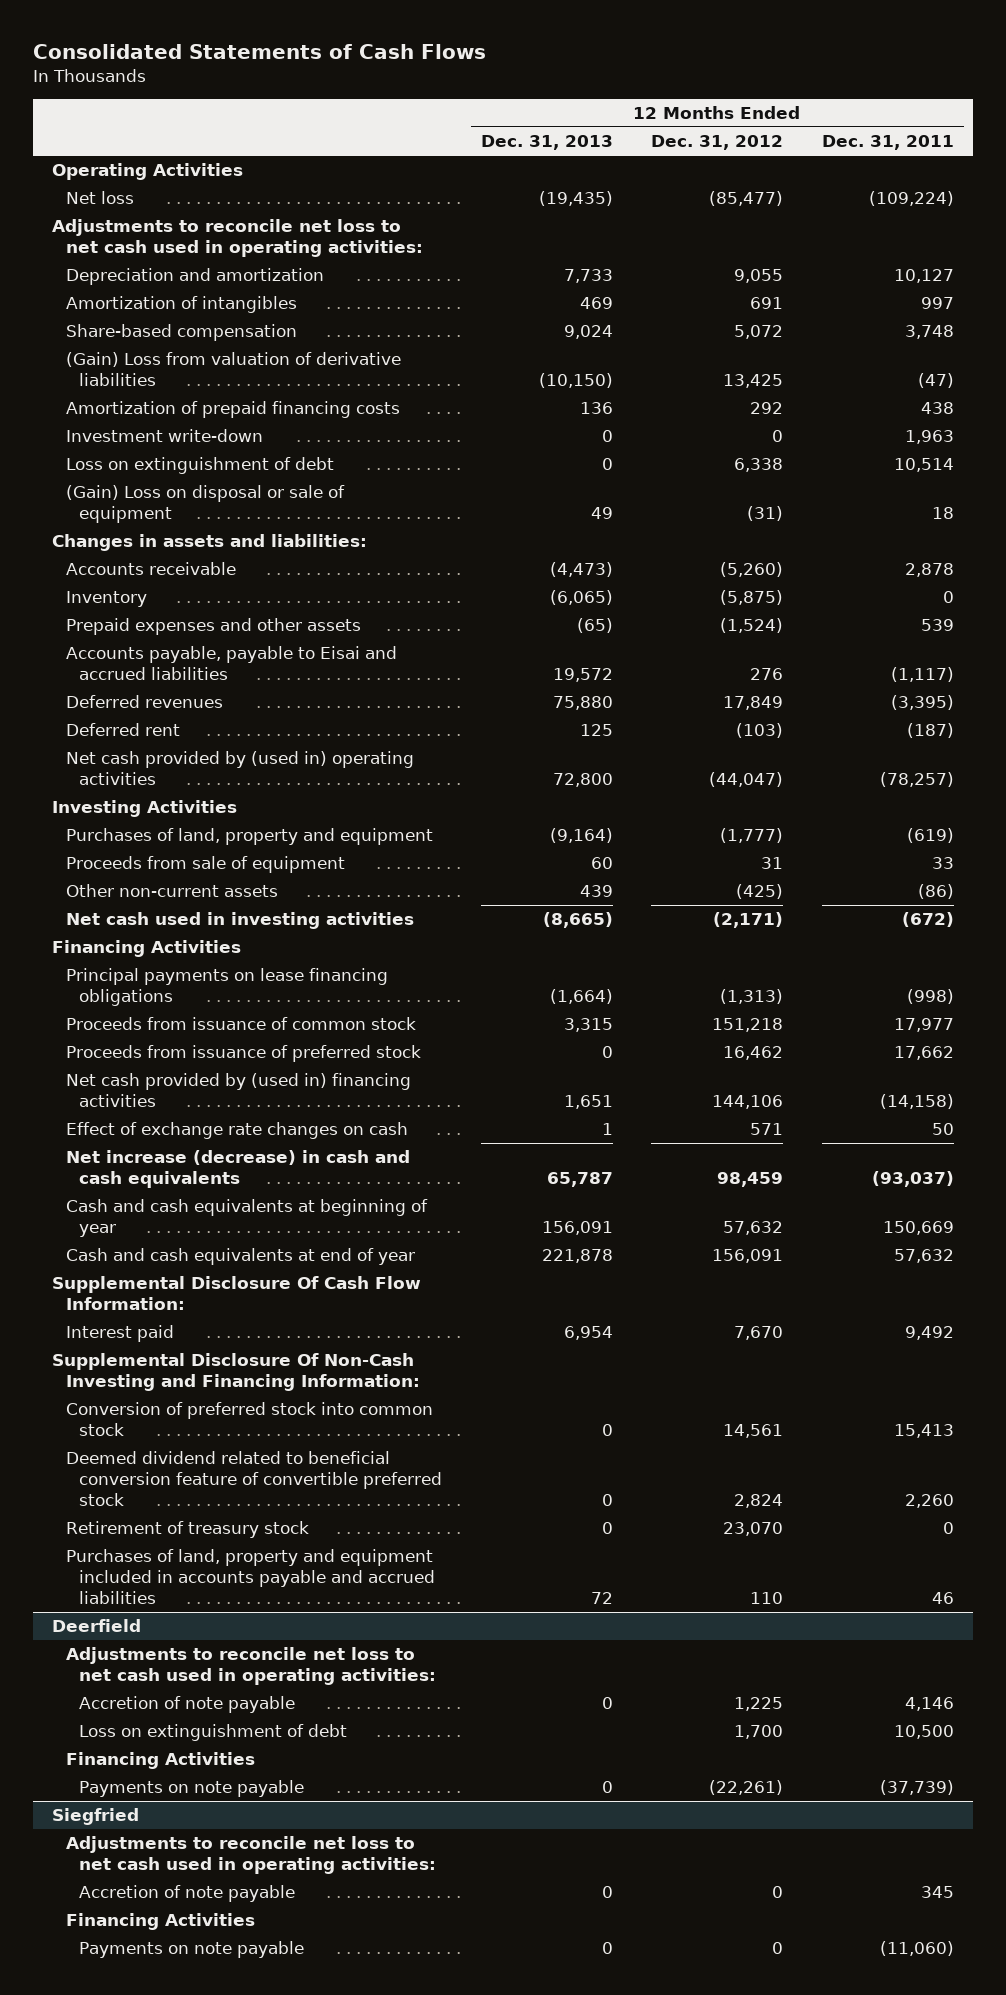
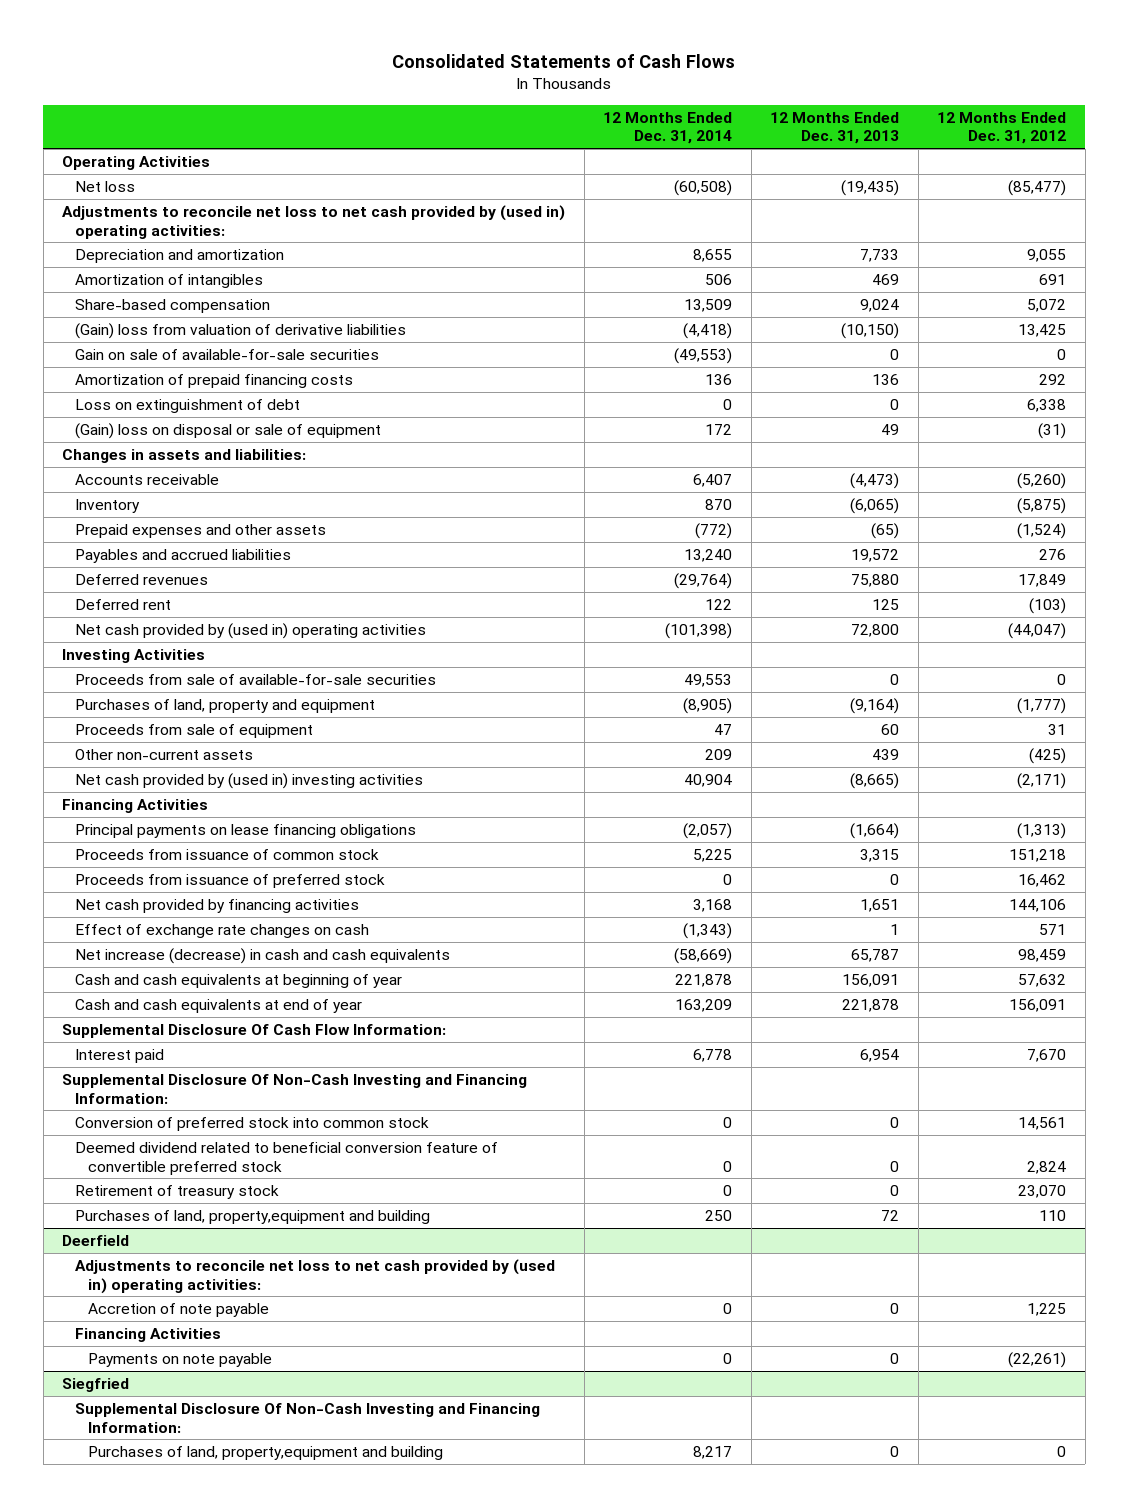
- | 12 Months Ended Dec. 31, 2013 | 12 Months Ended Dec. 31, 2012 | 12 Months Ended Dec. 31, 2011
+ | 12 Months Ended Dec. 31, 2014 | 12 Months Ended Dec. 31, 2013 | 12 Months Ended Dec. 31, 2012
- Adjustments to reconcile net loss to net cash used in operating activities:
+ Adjustments to reconcile net loss to net cash provided by (used in) operating activities:
- (Gain) Loss from valuation of derivative liabilities | (10,150) | 13,425 | (47)
+ (Gain) loss from valuation of derivative liabilities | (4,418) | (10,150) | 13,425
+ Gain on sale of available-for-sale securities | (49,553) | 0 | 0
- Investment write-down | 0 | 0 | 1,963
- (Gain) Loss on disposal or sale of equipment | 49 | (31) | 18
+ (Gain) loss on disposal or sale of equipment | 172 | 49 | (31)
- Accounts payable, payable to Eisai and accrued liabilities | 19,572 | 276 | (1,117)
+ Payables and accrued liabilities | 13,240 | 19,572 | 276
+ Proceeds from sale of available-for-sale securities | 49,553 | 0 | 0
- Net cash used in investing activities | (8,665) | (2,171) | (672)
+ Net cash provided by (used in) investing activities | 40,904 | (8,665) | (2,171)
- Net cash provided by (used in) financing activities | 1,651 | 144,106 | (14,158)
+ Net cash provided by financing activities | 3,168 | 1,651 | 144,106
- Purchases of land, property and equipment included in accounts payable and accrued liabilities | 72 | 110 | 46
+ Purchases of land, property,equipment and building | 250 | 72 | 110
@ Deerfield
- Adjustments to reconcile net loss to net cash used in operating activities:
+ Adjustments to reconcile net loss to net cash provided by (used in) operating activities:
- Loss on extinguishment of debt | | 1,700 | 10,500
@ Siegfried
- Adjustments to reconcile net loss to net cash used in operating activities:
- Accretion of note payable | 0 | 0 | 345
- Financing Activities
- Payments on note payable | 0 | 0 | (11,060)
+ Supplemental Disclosure Of Non-Cash Investing and Financing Information:
+ Purchases of land, property,equipment and building | 8,217 | 0 | 0

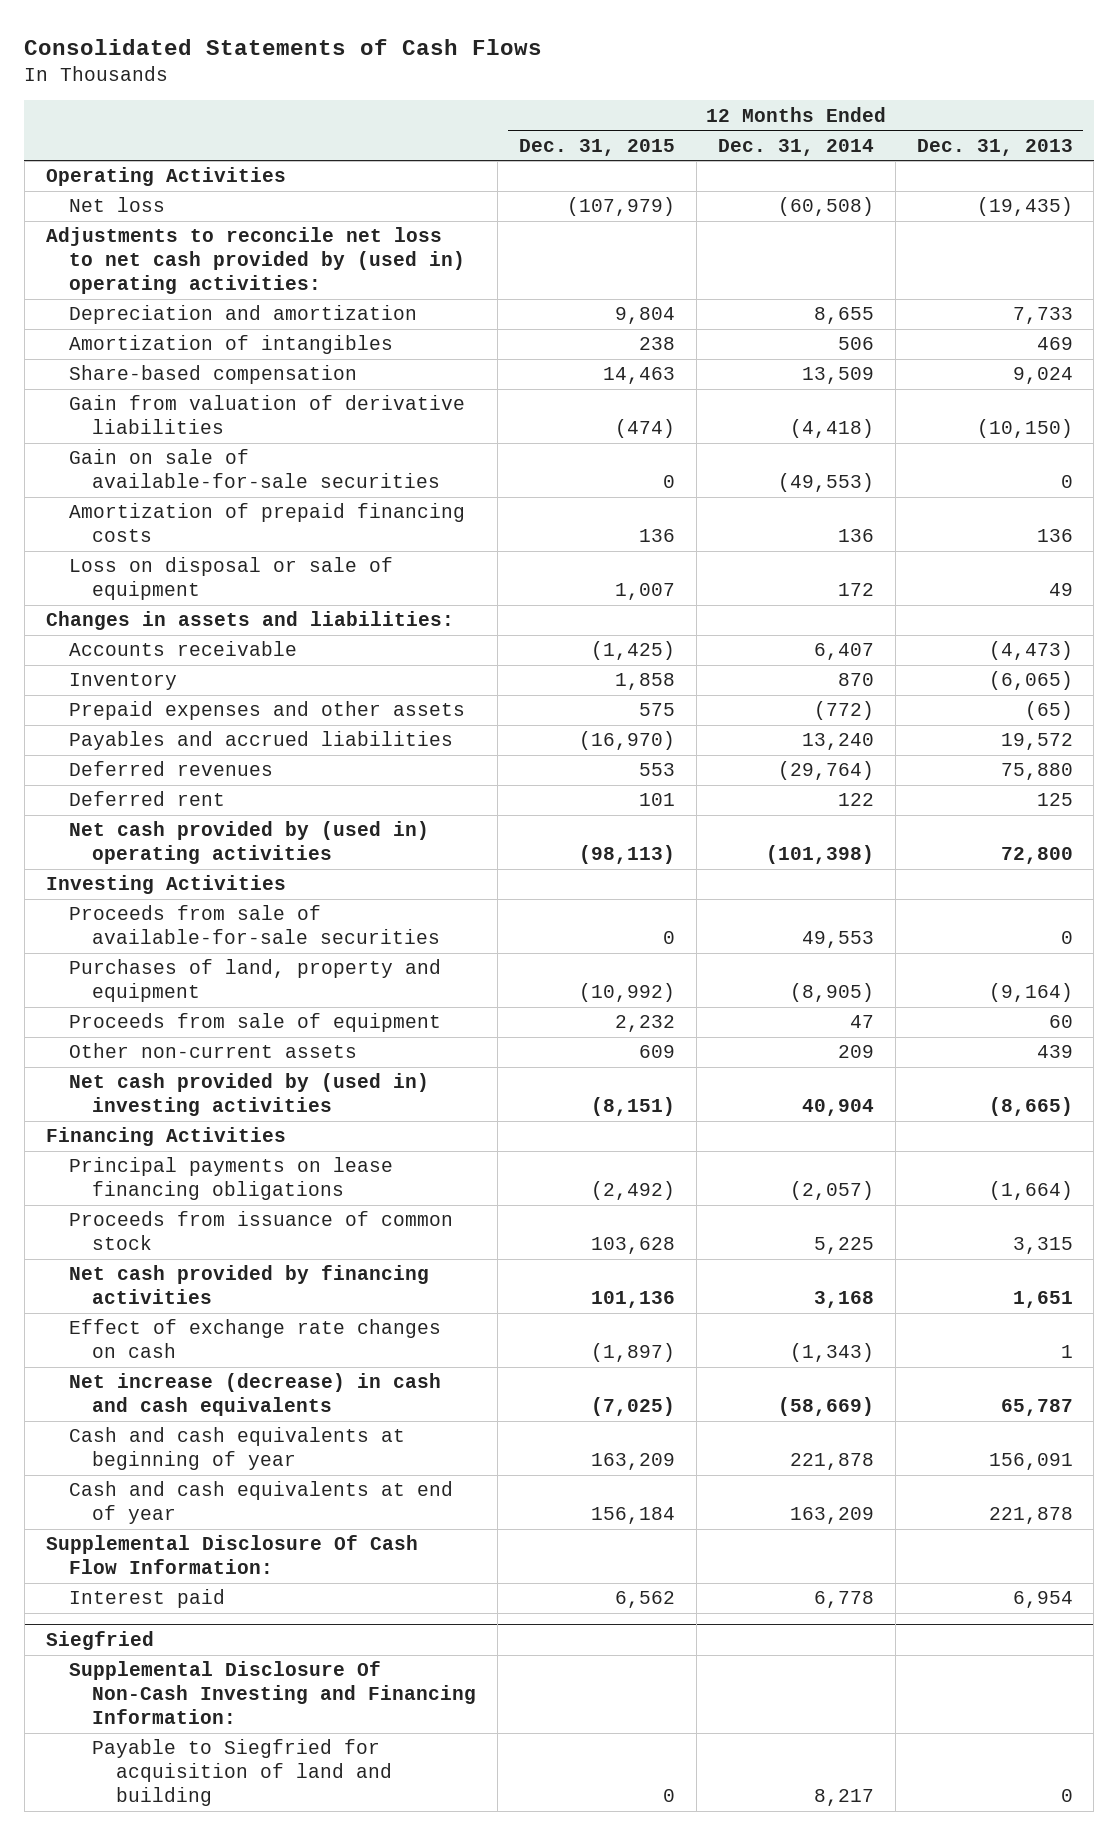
- | 12 Months Ended Dec. 31, 2014 | 12 Months Ended Dec. 31, 2013 | 12 Months Ended Dec. 31, 2012
+ | 12 Months Ended Dec. 31, 2015 | 12 Months Ended Dec. 31, 2014 | 12 Months Ended Dec. 31, 2013
- (Gain) loss from valuation of derivative liabilities | (4,418) | (10,150) | 13,425
+ Gain from valuation of derivative liabilities | (474) | (4,418) | (10,150)
- Loss on extinguishment of debt | 0 | 0 | 6,338
- (Gain) loss on disposal or sale of equipment | 172 | 49 | (31)
+ Loss on disposal or sale of equipment | 1,007 | 172 | 49
- Proceeds from issuance of preferred stock | 0 | 0 | 16,462
- Supplemental Disclosure Of Non-Cash Investing and Financing Information:
- Conversion of preferred stock into common stock | 0 | 0 | 14,561
- Deemed dividend related to beneficial conversion feature of convertible preferred stock | 0 | 0 | 2,824
- Retirement of treasury stock | 0 | 0 | 23,070
- Purchases of land, property,equipment and building | 250 | 72 | 110
- Deerfield
- Adjustments to reconcile net loss to net cash provided by (used in) operating activities:
- Accretion of note payable | 0 | 0 | 1,225
- Financing Activities
- Payments on note payable | 0 | 0 | (22,261)
@ Siegfried
- Purchases of land, property,equipment and building | 8,217 | 0 | 0
+ Payable to Siegfried for acquisition of land and building | 0 | 8,217 | 0

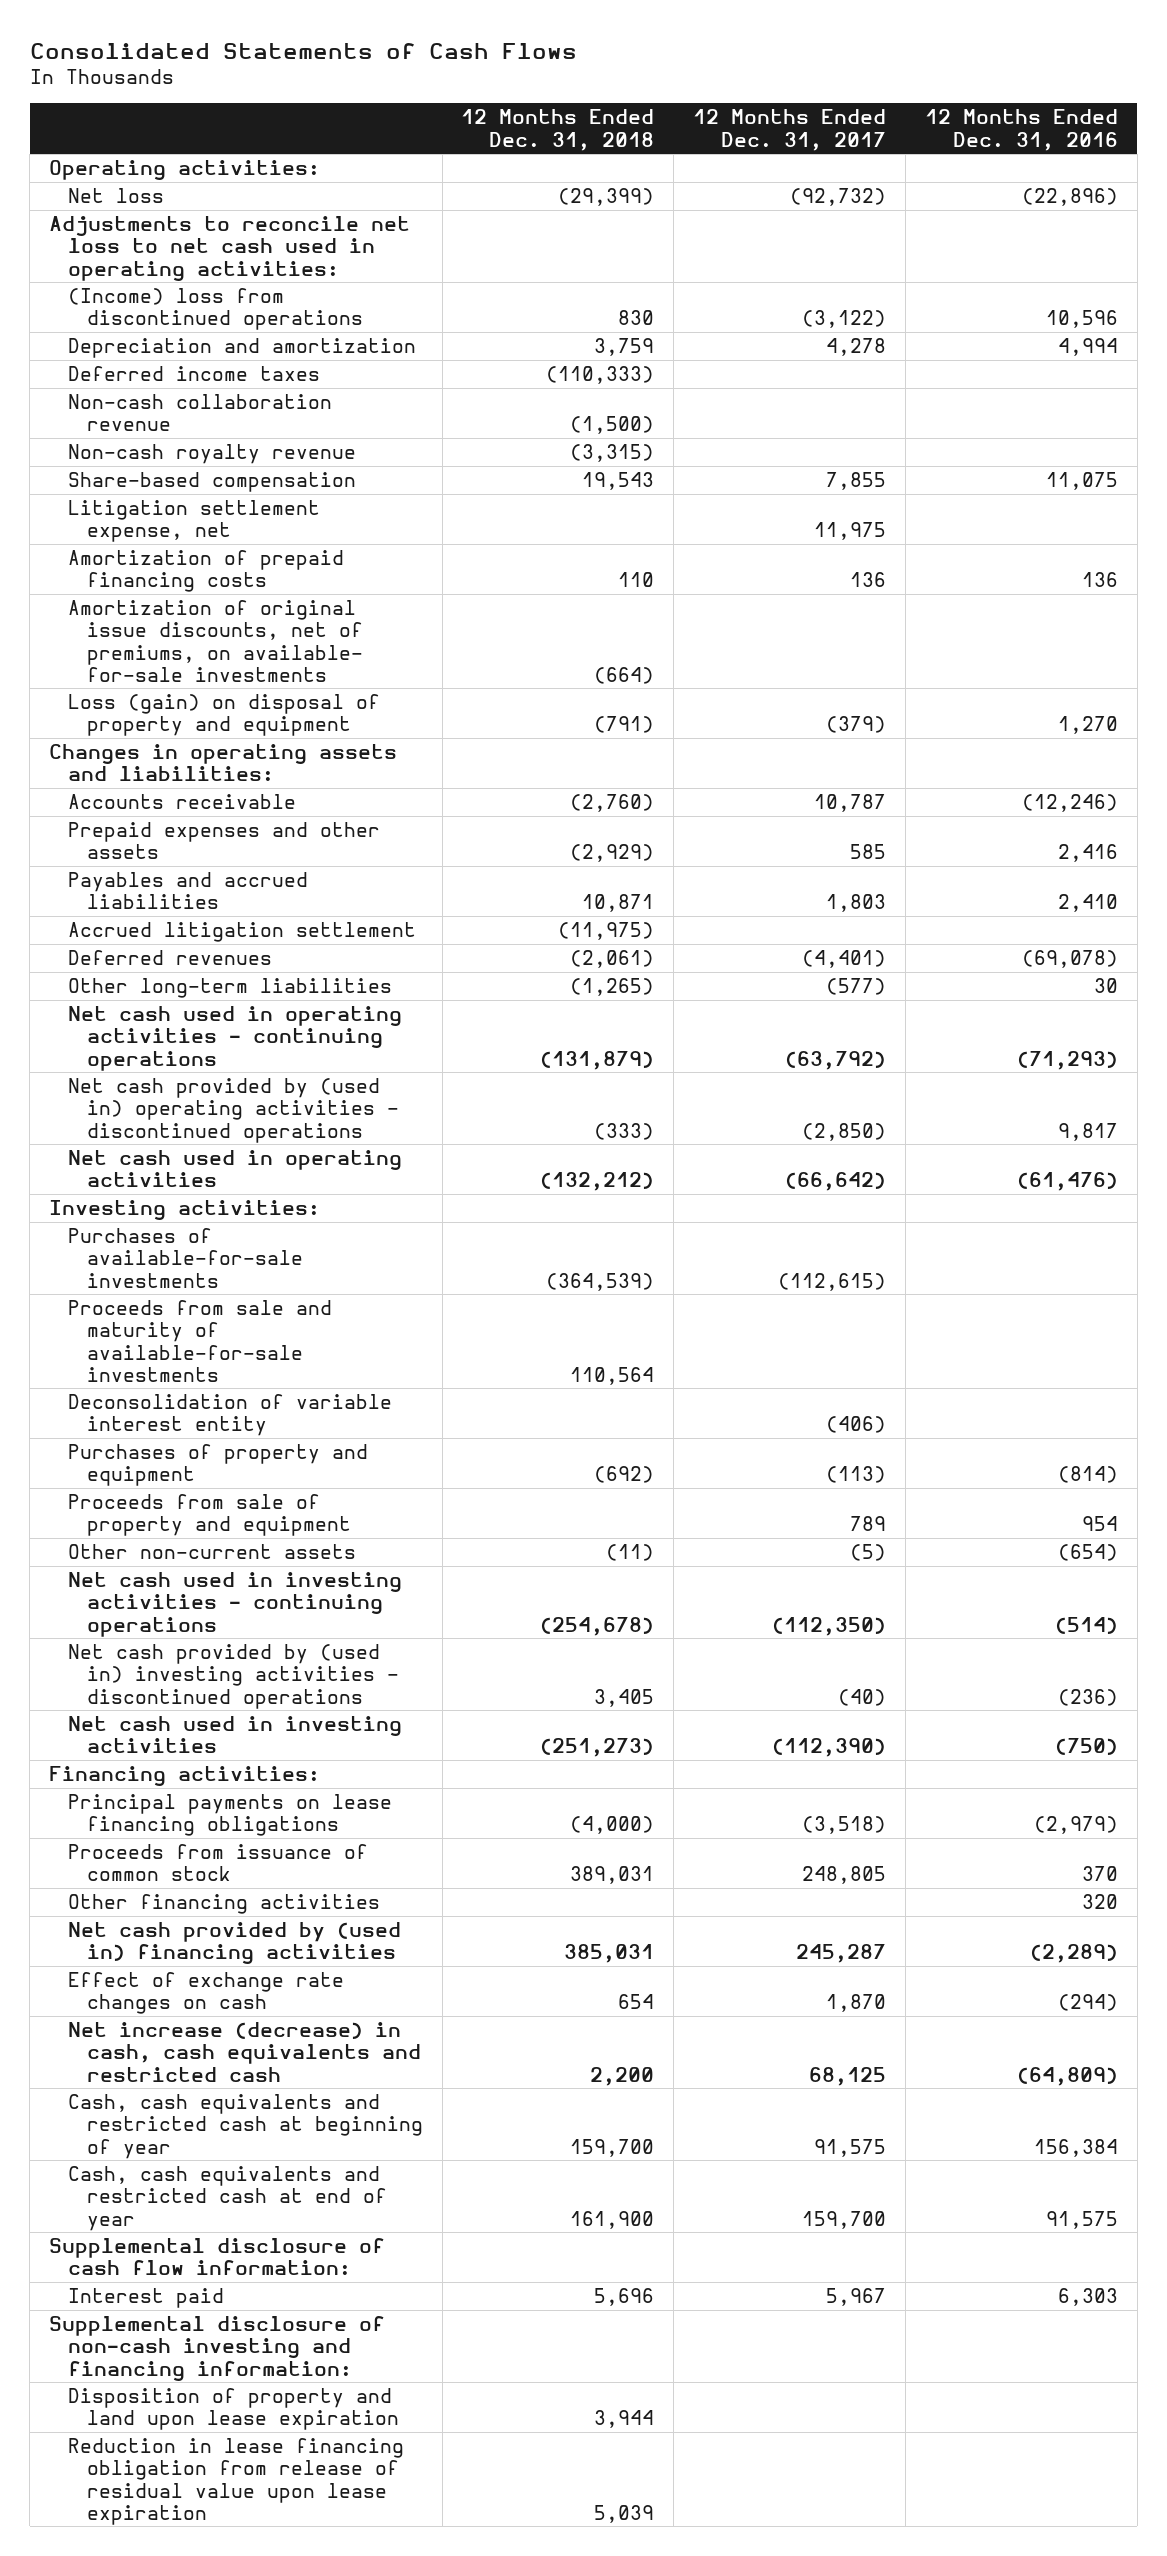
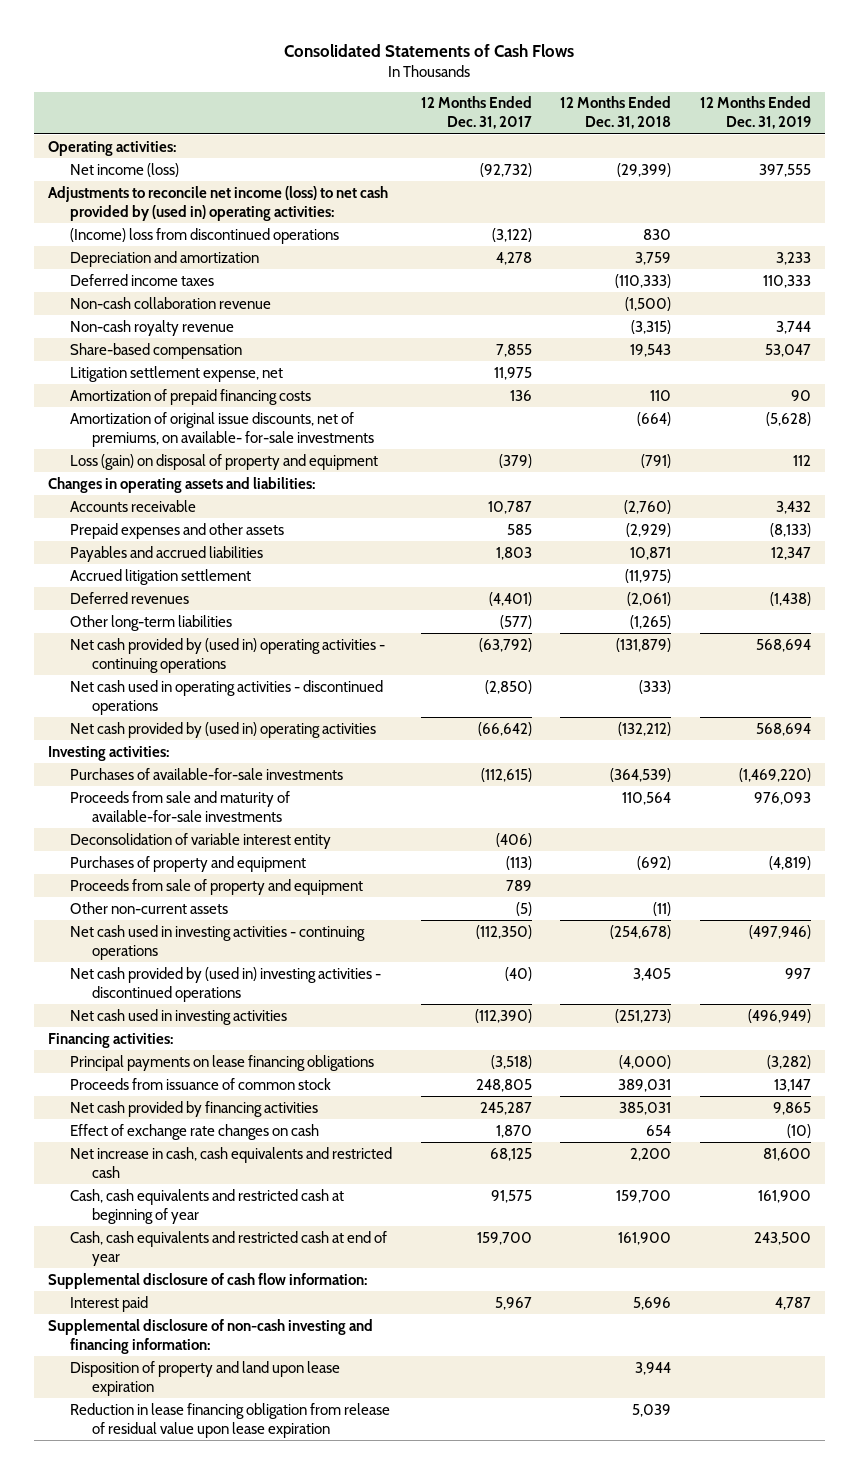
- | 12 Months Ended Dec. 31, 2018 | 12 Months Ended Dec. 31, 2017 | 12 Months Ended Dec. 31, 2016
+ | 12 Months Ended Dec. 31, 2017 | 12 Months Ended Dec. 31, 2018 | 12 Months Ended Dec. 31, 2019
- Net loss | (29,399) | (92,732) | (22,896)
- Adjustments to reconcile net loss to net cash used in operating activities:
+ Net income (loss) | (92,732) | (29,399) | 397,555
+ Adjustments to reconcile net income (loss) to net cash provided by (used in) operating activities:
- Net cash used in operating activities - continuing operations | (131,879) | (63,792) | (71,293)
- Net cash provided by (used in) operating activities - discontinued operations | (333) | (2,850) | 9,817
- Net cash used in operating activities | (132,212) | (66,642) | (61,476)
+ Net cash provided by (used in) operating activities - continuing operations | (63,792) | (131,879) | 568,694
+ Net cash used in operating activities - discontinued operations | (2,850) | (333) |
+ Net cash provided by (used in) operating activities | (66,642) | (132,212) | 568,694
- Other financing activities | | | 320
- Net cash provided by (used in) financing activities | 385,031 | 245,287 | (2,289)
+ Net cash provided by financing activities | 245,287 | 385,031 | 9,865
- Net increase (decrease) in cash, cash equivalents and restricted cash | 2,200 | 68,125 | (64,809)
+ Net increase in cash, cash equivalents and restricted cash | 68,125 | 2,200 | 81,600

